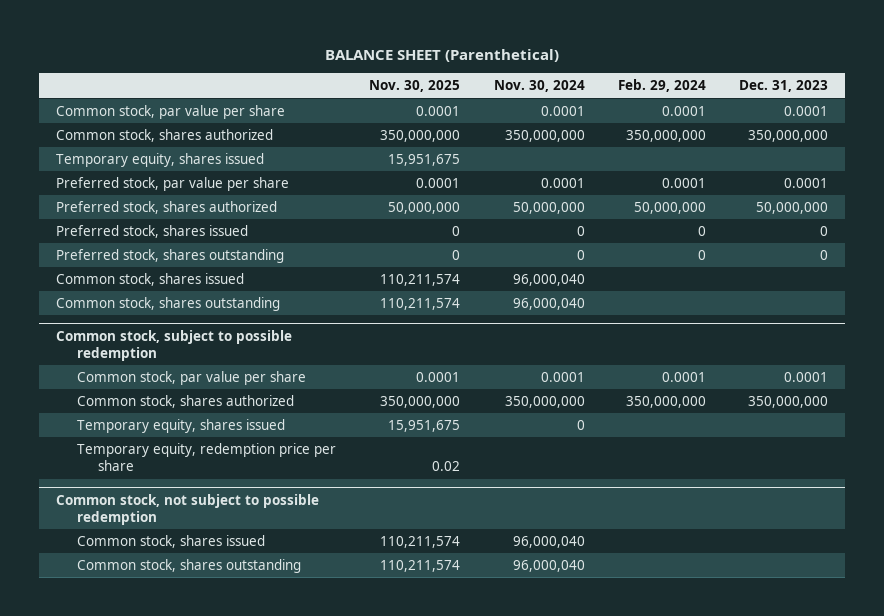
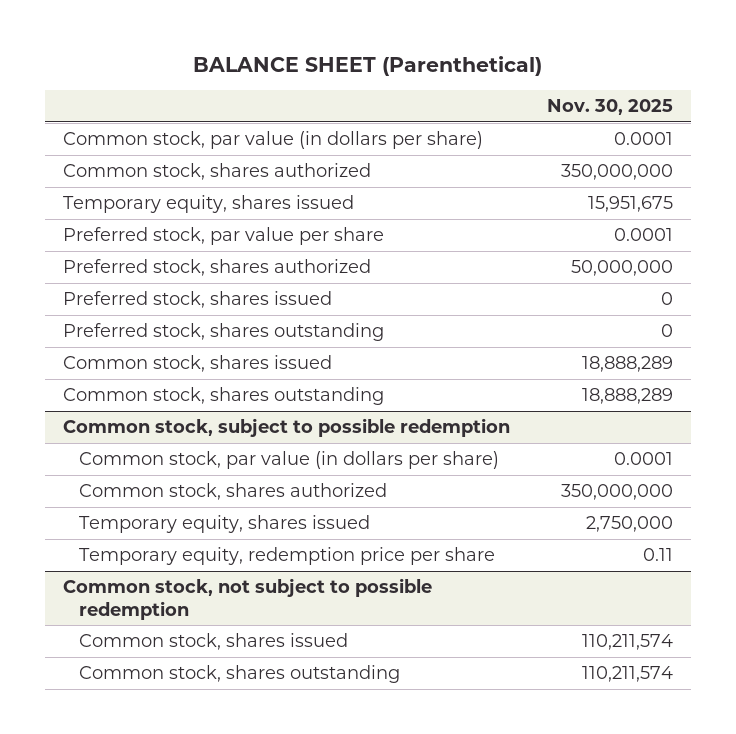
- | Nov. 30, 2025 | Nov. 30, 2024 | Feb. 29, 2024 | Dec. 31, 2023
+ | Nov. 30, 2025
- Common stock, par value per share | 0.0001 | 0.0001 | 0.0001 | 0.0001
+ Common stock, par value (in dollars per share) | 0.0001
- Common stock, shares issued | 110,211,574 | 96,000,040 | |
- Common stock, shares outstanding | 110,211,574 | 96,000,040 | |
+ Common stock, shares issued | 18,888,289
+ Common stock, shares outstanding | 18,888,289
@ Common stock, subject to possible redemption
- Common stock, par value per share | 0.0001 | 0.0001 | 0.0001 | 0.0001
+ Common stock, par value (in dollars per share) | 0.0001
- Temporary equity, shares issued | 15,951,675 | 0 | |
- Temporary equity, redemption price per share | 0.02 | | |
+ Temporary equity, shares issued | 2,750,000
+ Temporary equity, redemption price per share | 0.11

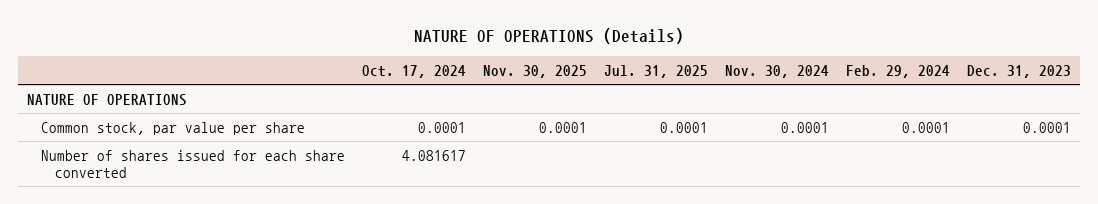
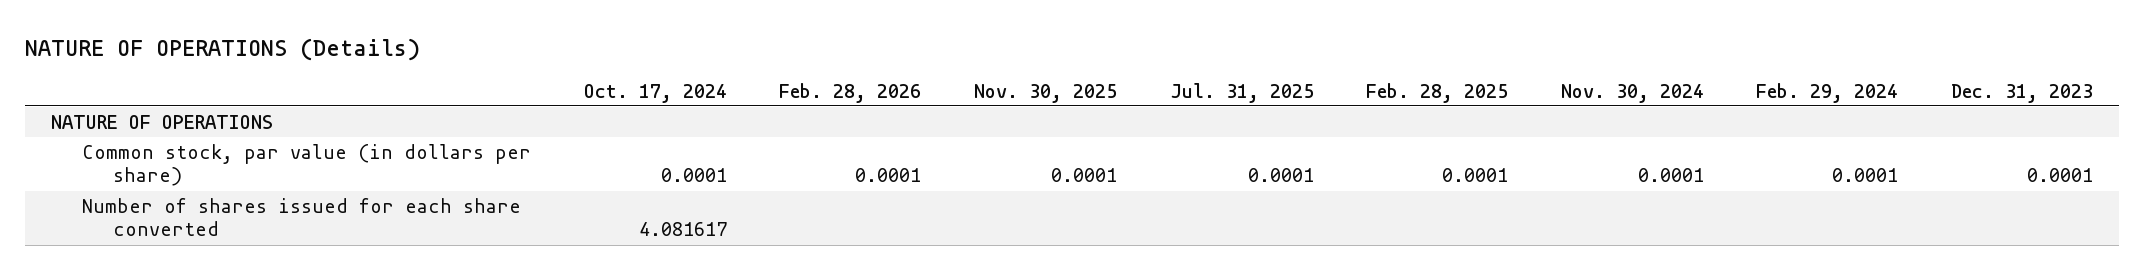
- | Oct. 17, 2024 | Nov. 30, 2025 | Jul. 31, 2025 | Nov. 30, 2024 | Feb. 29, 2024 | Dec. 31, 2023
+ | Oct. 17, 2024 | Feb. 28, 2026 | Nov. 30, 2025 | Jul. 31, 2025 | Feb. 28, 2025 | Nov. 30, 2024 | Feb. 29, 2024 | Dec. 31, 2023
- Common stock, par value per share | 0.0001 | 0.0001 | 0.0001 | 0.0001 | 0.0001 | 0.0001
+ Common stock, par value (in dollars per share) | 0.0001 | 0.0001 | 0.0001 | 0.0001 | 0.0001 | 0.0001 | 0.0001 | 0.0001

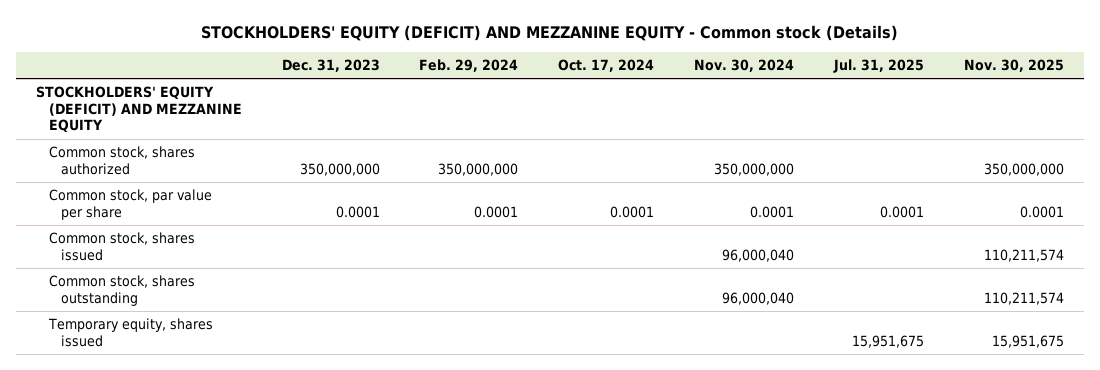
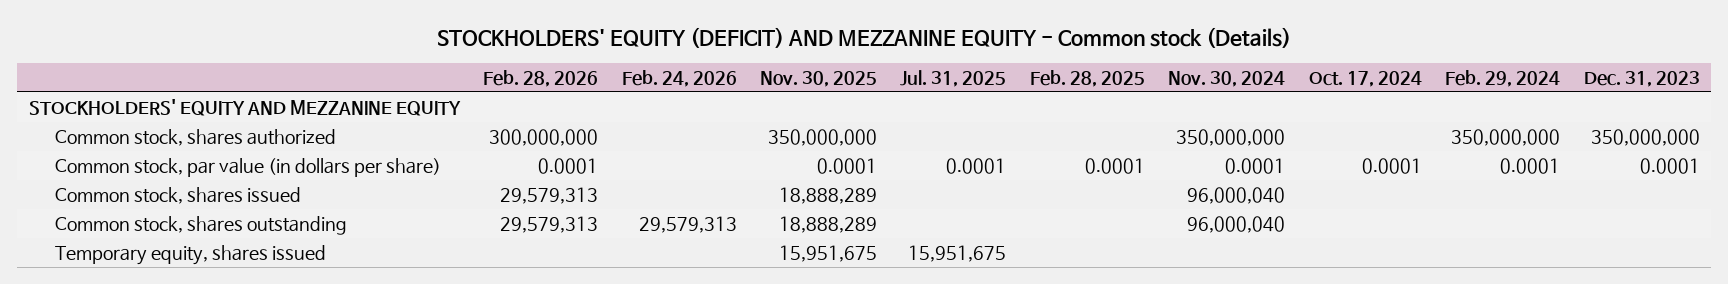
- | Dec. 31, 2023 | Feb. 29, 2024 | Oct. 17, 2024 | Nov. 30, 2024 | Jul. 31, 2025 | Nov. 30, 2025
+ | Feb. 28, 2026 | Feb. 24, 2026 | Nov. 30, 2025 | Jul. 31, 2025 | Feb. 28, 2025 | Nov. 30, 2024 | Oct. 17, 2024 | Feb. 29, 2024 | Dec. 31, 2023
- STOCKHOLDERS' EQUITY (DEFICIT) AND MEZZANINE EQUITY
+ STOCKHOLDERS' EQUITY AND MEZZANINE EQUITY
- Common stock, par value per share | 0.0001 | 0.0001 | 0.0001 | 0.0001 | 0.0001 | 0.0001
- Common stock, shares issued | | | | 96,000,040 | | 110,211,574
- Common stock, shares outstanding | | | | 96,000,040 | | 110,211,574
+ Common stock, par value (in dollars per share) | 0.0001 | | 0.0001 | 0.0001 | 0.0001 | 0.0001 | 0.0001 | 0.0001 | 0.0001
+ Common stock, shares issued | 29,579,313 | | 18,888,289 | | | 96,000,040 | | |
+ Common stock, shares outstanding | 29,579,313 | 29,579,313 | 18,888,289 | | | 96,000,040 | | |

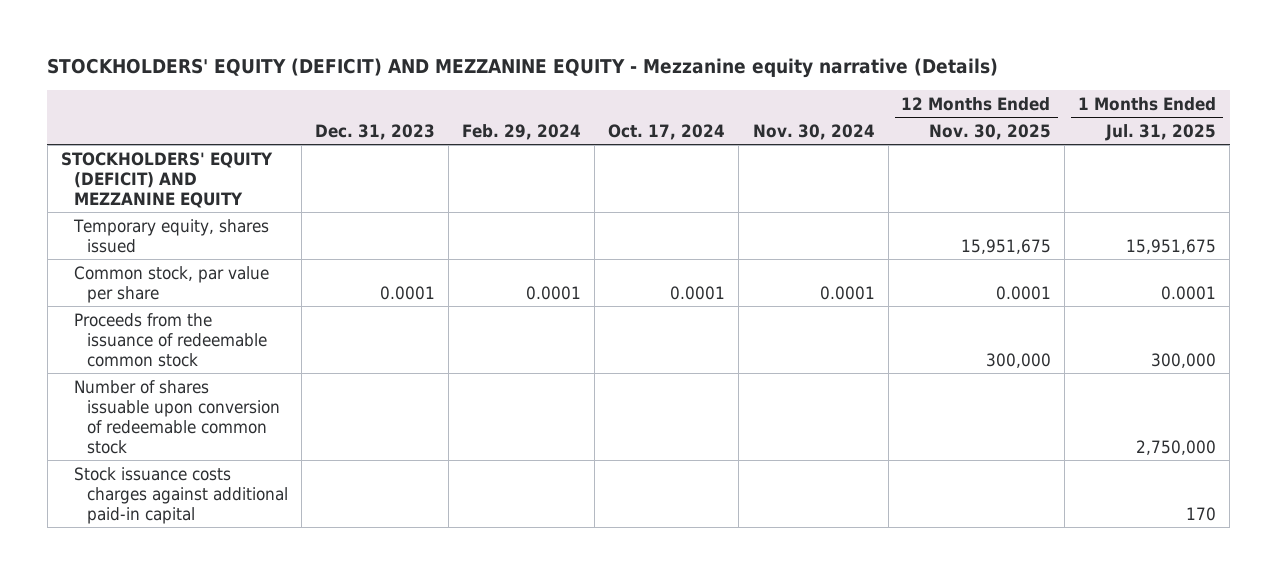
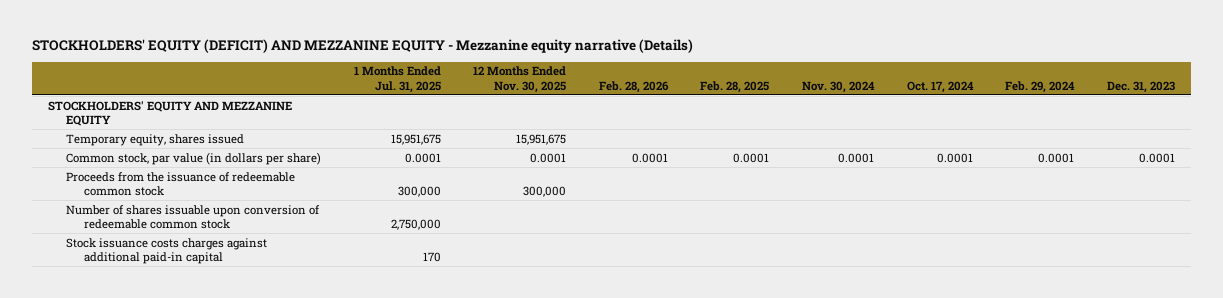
- | Dec. 31, 2023 | Feb. 29, 2024 | Oct. 17, 2024 | Nov. 30, 2024 | 12 Months Ended Nov. 30, 2025 | 1 Months Ended Jul. 31, 2025
+ | 1 Months Ended Jul. 31, 2025 | 12 Months Ended Nov. 30, 2025 | Feb. 28, 2026 | Feb. 28, 2025 | Nov. 30, 2024 | Oct. 17, 2024 | Feb. 29, 2024 | Dec. 31, 2023
- STOCKHOLDERS' EQUITY (DEFICIT) AND MEZZANINE EQUITY
+ STOCKHOLDERS' EQUITY AND MEZZANINE EQUITY
- Common stock, par value per share | 0.0001 | 0.0001 | 0.0001 | 0.0001 | 0.0001 | 0.0001
+ Common stock, par value (in dollars per share) | 0.0001 | 0.0001 | 0.0001 | 0.0001 | 0.0001 | 0.0001 | 0.0001 | 0.0001

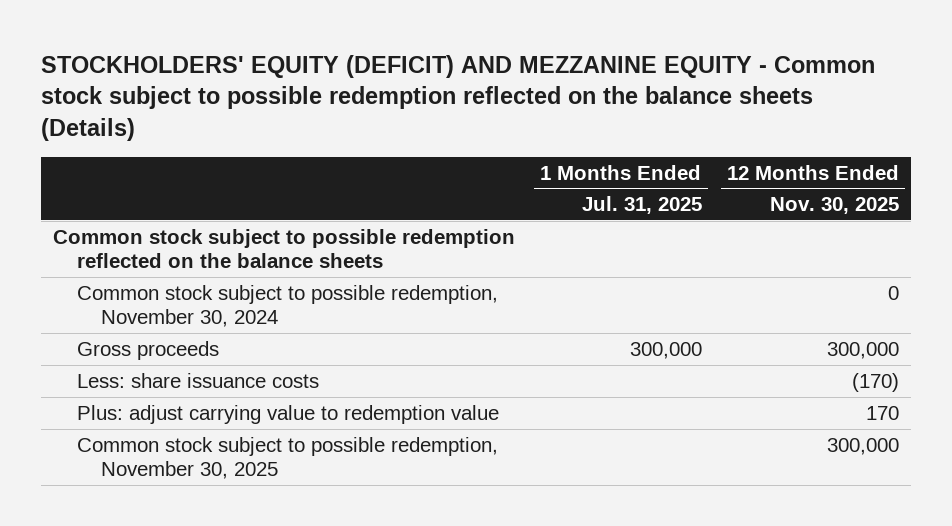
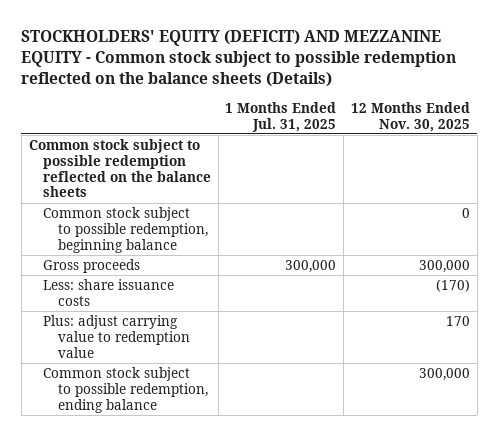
- Common stock subject to possible redemption, November 30, 2024 | | 0
+ Common stock subject to possible redemption, beginning balance | | 0
- Common stock subject to possible redemption, November 30, 2025 | | 300,000
+ Common stock subject to possible redemption, ending balance | | 300,000

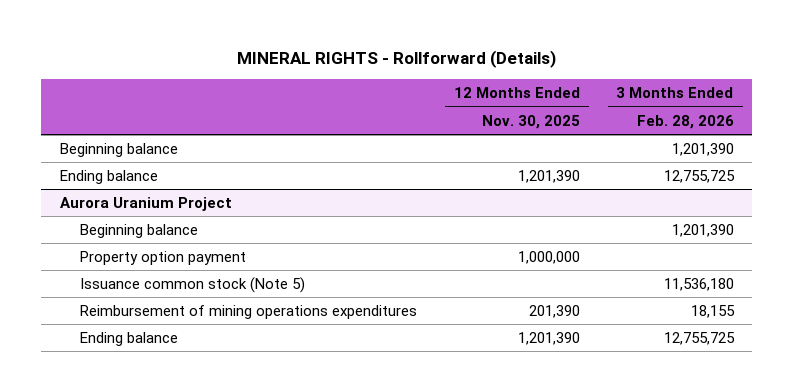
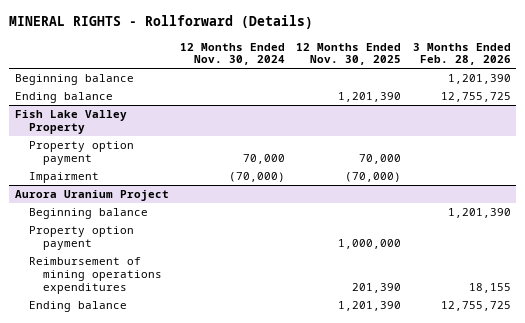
- | 12 Months Ended Nov. 30, 2025 | 3 Months Ended Feb. 28, 2026
+ | 12 Months Ended Nov. 30, 2024 | 12 Months Ended Nov. 30, 2025 | 3 Months Ended Feb. 28, 2026
+ Fish Lake Valley Property
+ Property option payment | 70,000 | 70,000 |
+ Impairment | (70,000) | (70,000) |
@ Aurora Uranium Project
- Issuance common stock (Note 5) | | 11,536,180

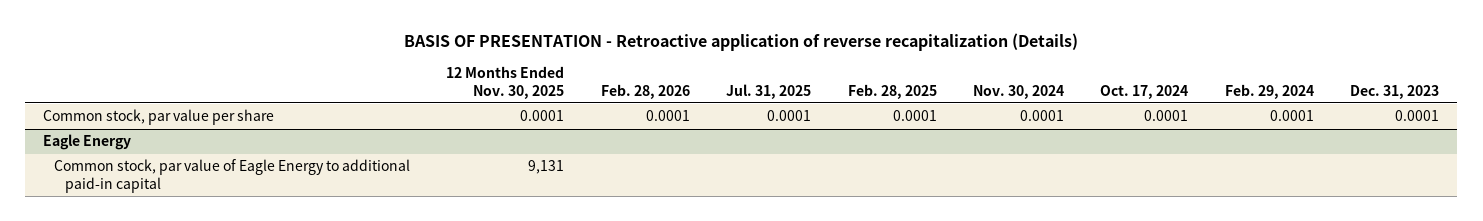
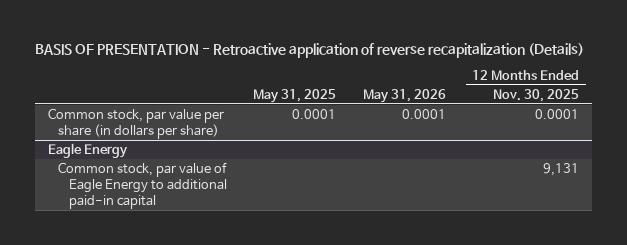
- | 12 Months Ended Nov. 30, 2025 | Feb. 28, 2026 | Jul. 31, 2025 | Feb. 28, 2025 | Nov. 30, 2024 | Oct. 17, 2024 | Feb. 29, 2024 | Dec. 31, 2023
+ | May 31, 2025 | May 31, 2026 | 12 Months Ended Nov. 30, 2025
- Common stock, par value per share | 0.0001 | 0.0001 | 0.0001 | 0.0001 | 0.0001 | 0.0001 | 0.0001 | 0.0001
+ Common stock, par value per share (in dollars per share) | 0.0001 | 0.0001 | 0.0001

